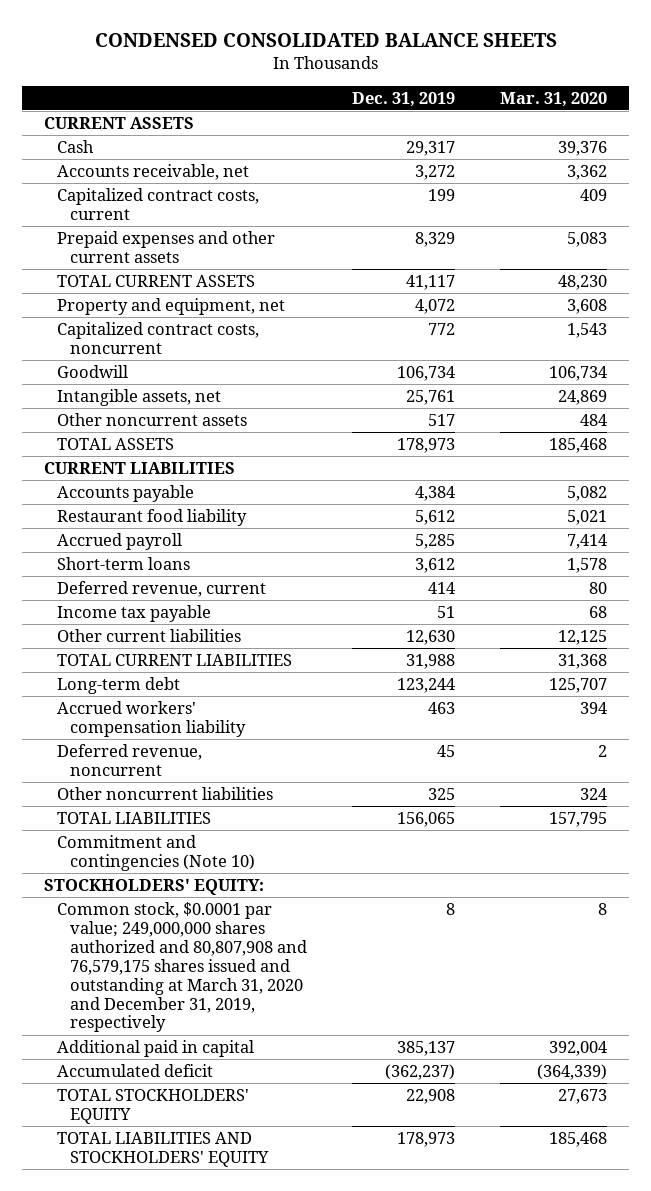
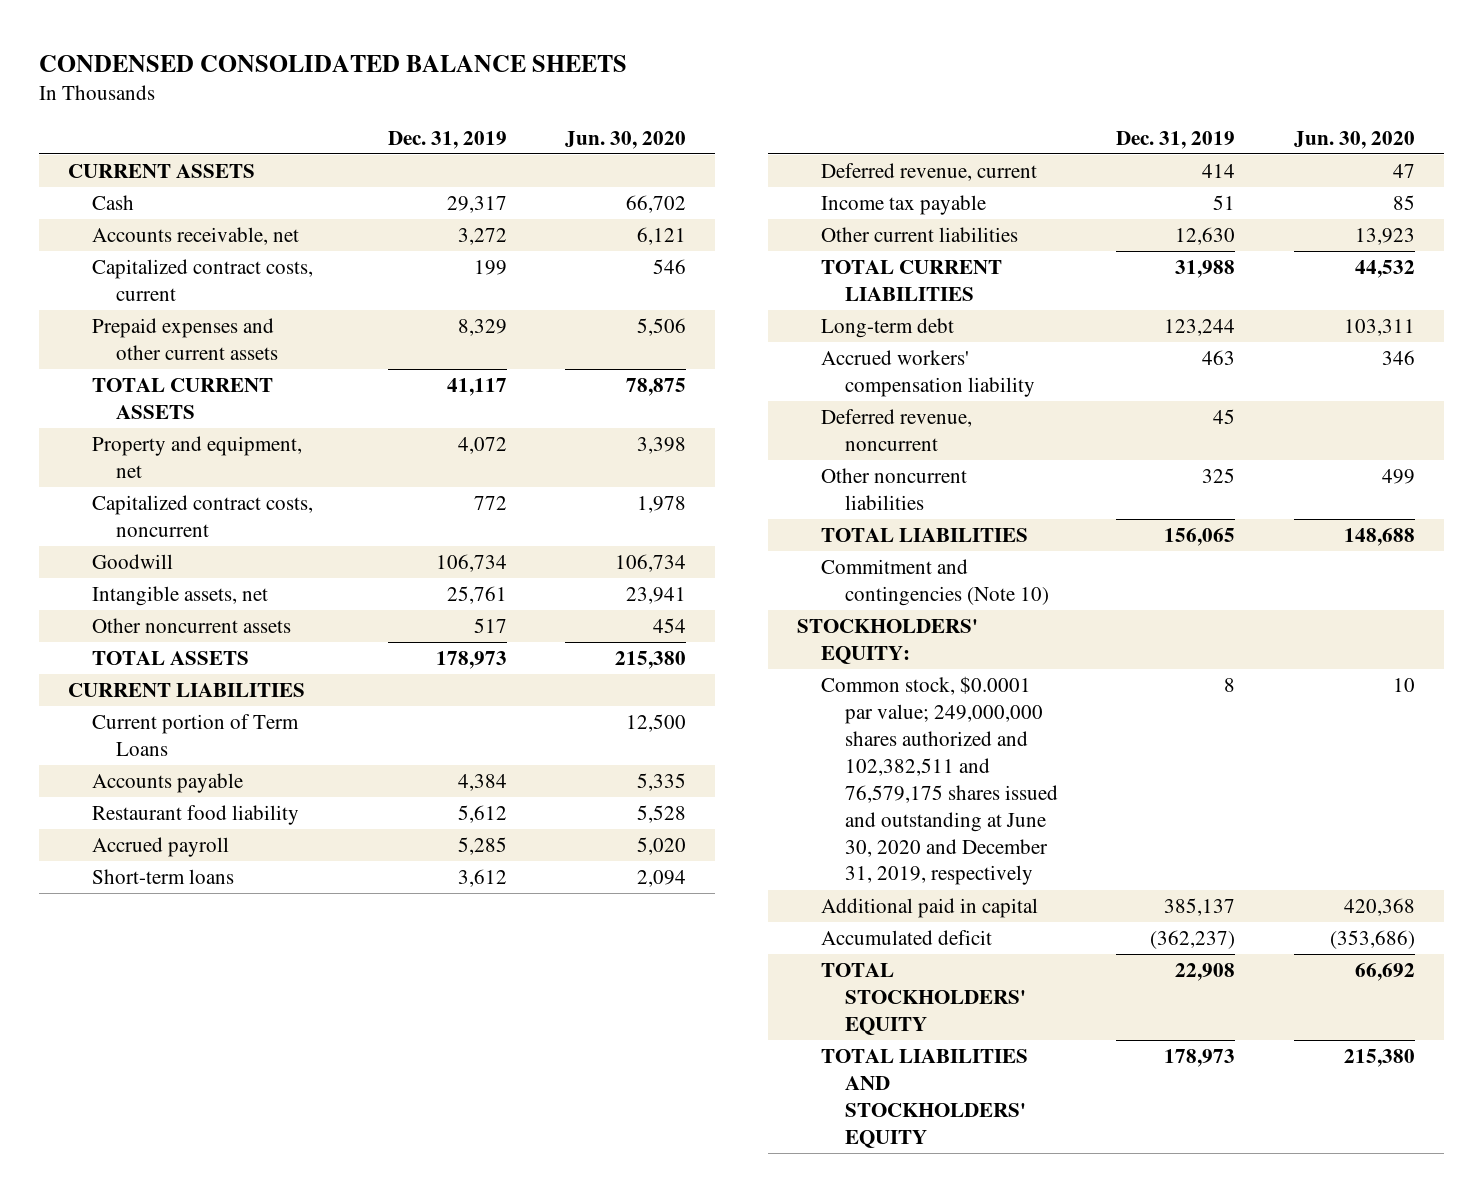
- | Dec. 31, 2019 | Mar. 31, 2020
+ | Dec. 31, 2019 | Jun. 30, 2020
+ Current portion of Term Loans | | 12,500
- Common stock, $0.0001 par value; 249,000,000 shares authorized and 80,807,908 and 76,579,175 shares issued and outstanding at March 31, 2020 and December 31, 2019, respectively | 8 | 8
+ Common stock, $0.0001 par value; 249,000,000 shares authorized and 102,382,511 and 76,579,175 shares issued and outstanding at June 30, 2020 and December 31, 2019, respectively | 8 | 10

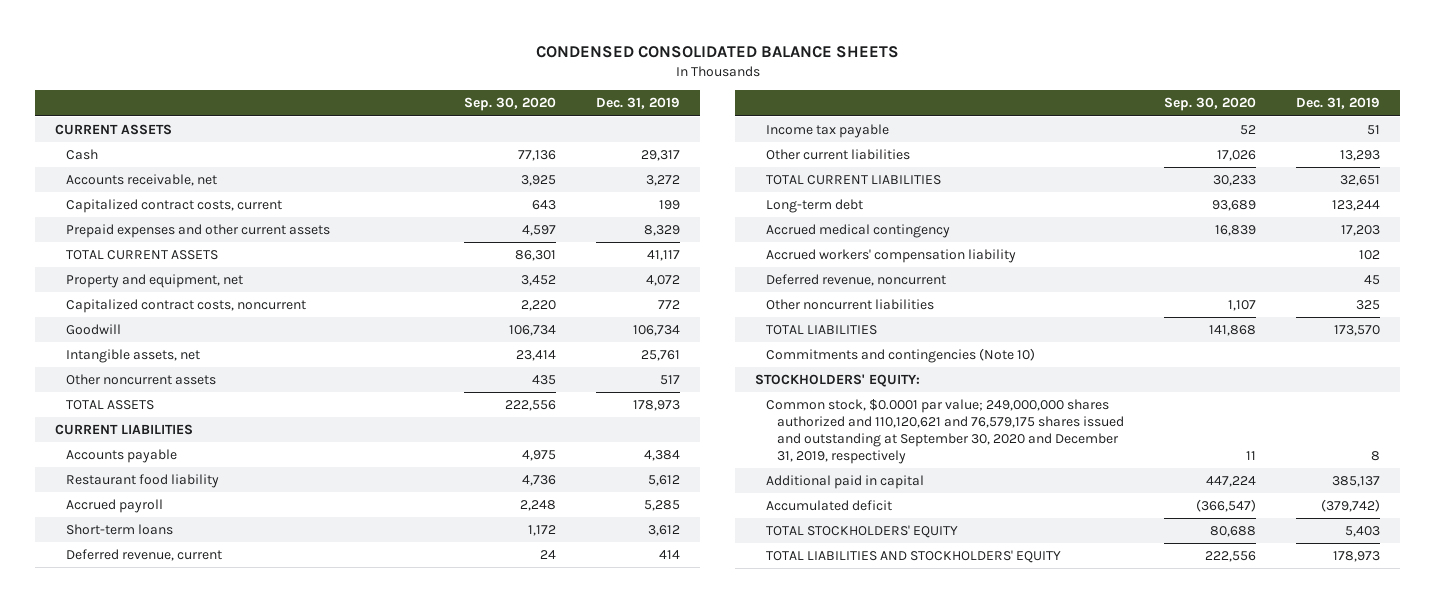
- | Dec. 31, 2019 | Jun. 30, 2020
+ | Sep. 30, 2020 | Dec. 31, 2019
- Current portion of Term Loans | | 12,500
- Other current liabilities | 12,630 | 13,923
- TOTAL CURRENT LIABILITIES | 31,988 | 44,532
+ Other current liabilities | 17,026 | 13,293
+ TOTAL CURRENT LIABILITIES | 30,233 | 32,651
- Accrued workers' compensation liability | 463 | 346
+ Accrued medical contingency | 16,839 | 17,203
+ Accrued workers' compensation liability | | 102
- TOTAL LIABILITIES | 156,065 | 148,688
- Commitment and contingencies (Note 10)
+ TOTAL LIABILITIES | 141,868 | 173,570
+ Commitments and contingencies (Note 10)
- Common stock, $0.0001 par value; 249,000,000 shares authorized and 102,382,511 and 76,579,175 shares issued and outstanding at June 30, 2020 and December 31, 2019, respectively | 8 | 10
+ Common stock, $0.0001 par value; 249,000,000 shares authorized and 110,120,621 and 76,579,175 shares issued and outstanding at September 30, 2020 and December 31, 2019, respectively | 11 | 8
- Accumulated deficit | (362,237) | (353,686)
- TOTAL STOCKHOLDERS' EQUITY | 22,908 | 66,692
+ Accumulated deficit | (366,547) | (379,742)
+ TOTAL STOCKHOLDERS' EQUITY | 80,688 | 5,403

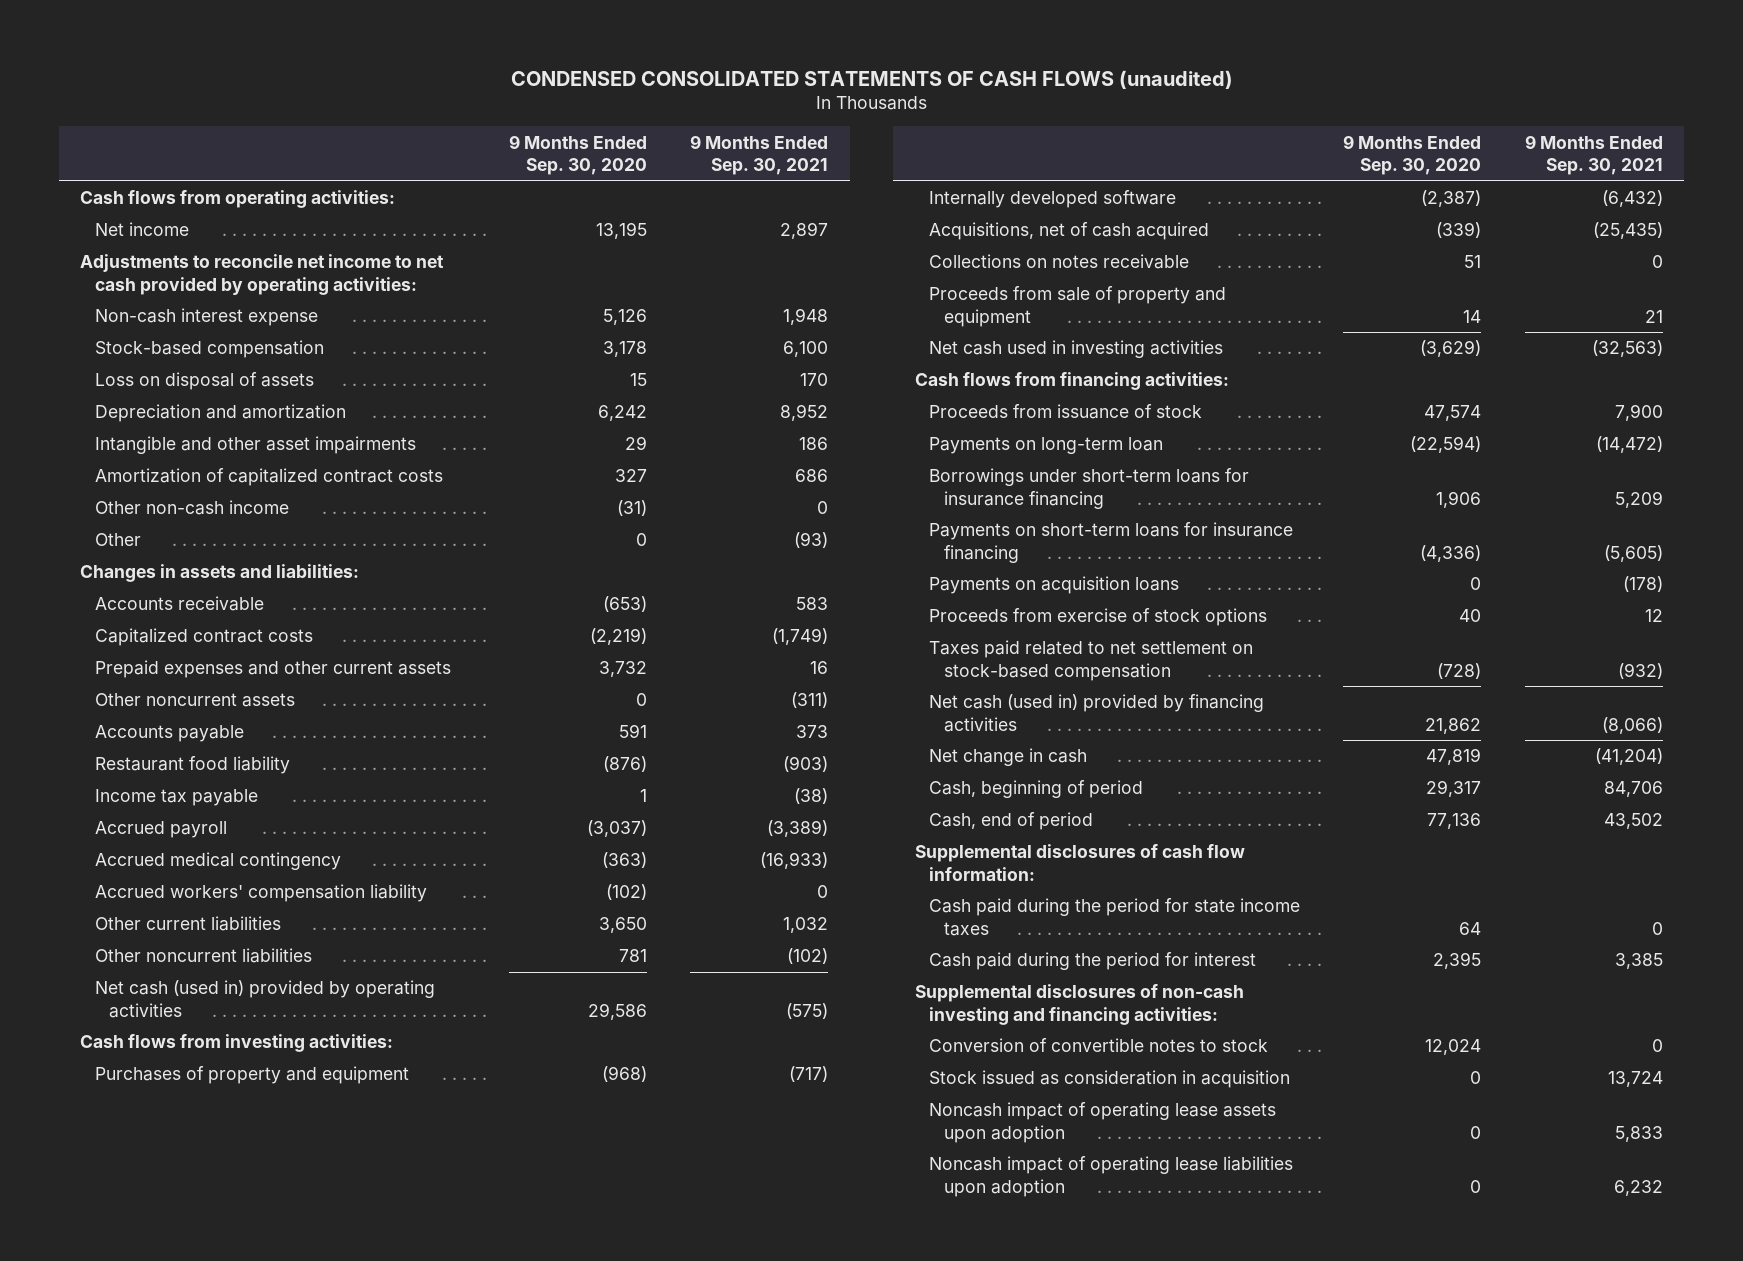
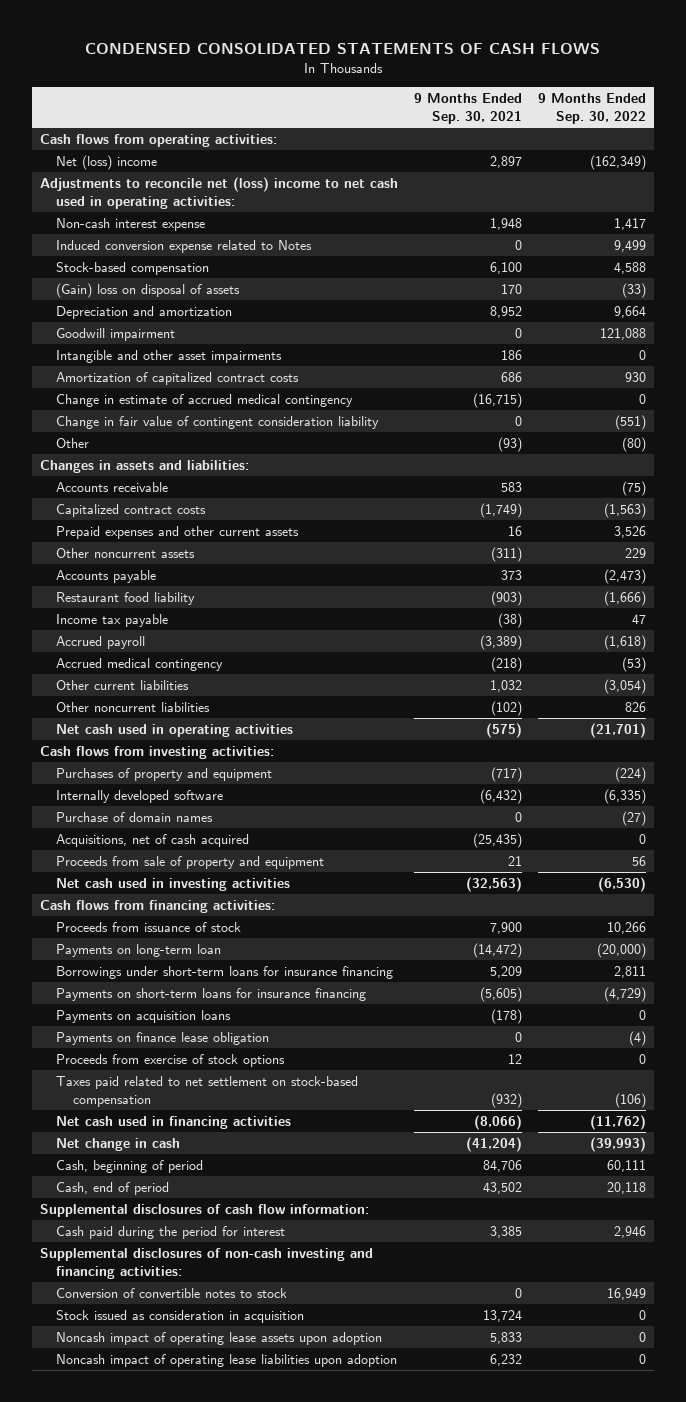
- CONDENSED CONSOLIDATED STATEMENTS OF CASH FLOWS (unaudited)
+ CONDENSED CONSOLIDATED STATEMENTS OF CASH FLOWS
- | 9 Months Ended Sep. 30, 2020 | 9 Months Ended Sep. 30, 2021
+ | 9 Months Ended Sep. 30, 2021 | 9 Months Ended Sep. 30, 2022
- Net income | 13,195 | 2,897
- Adjustments to reconcile net income to net cash provided by operating activities:
+ Net (loss) income | 2,897 | (162,349)
+ Adjustments to reconcile net (loss) income to net cash used in operating activities:
+ Induced conversion expense related to Notes | 0 | 9,499
- Loss on disposal of assets | 15 | 170
+ (Gain) loss on disposal of assets | 170 | (33)
+ Goodwill impairment | 0 | 121,088
- Other non-cash income | (31) | 0
+ Change in estimate of accrued medical contingency | (16,715) | 0
+ Change in fair value of contingent consideration liability | 0 | (551)
- Accrued medical contingency | (363) | (16,933)
- Accrued workers' compensation liability | (102) | 0
+ Accrued medical contingency | (218) | (53)
- Net cash (used in) provided by operating activities | 29,586 | (575)
+ Net cash used in operating activities | (575) | (21,701)
+ Purchase of domain names | 0 | (27)
- Collections on notes receivable | 51 | 0
+ Payments on finance lease obligation | 0 | (4)
- Net cash (used in) provided by financing activities | 21,862 | (8,066)
+ Net cash used in financing activities | (8,066) | (11,762)
- Cash paid during the period for state income taxes | 64 | 0

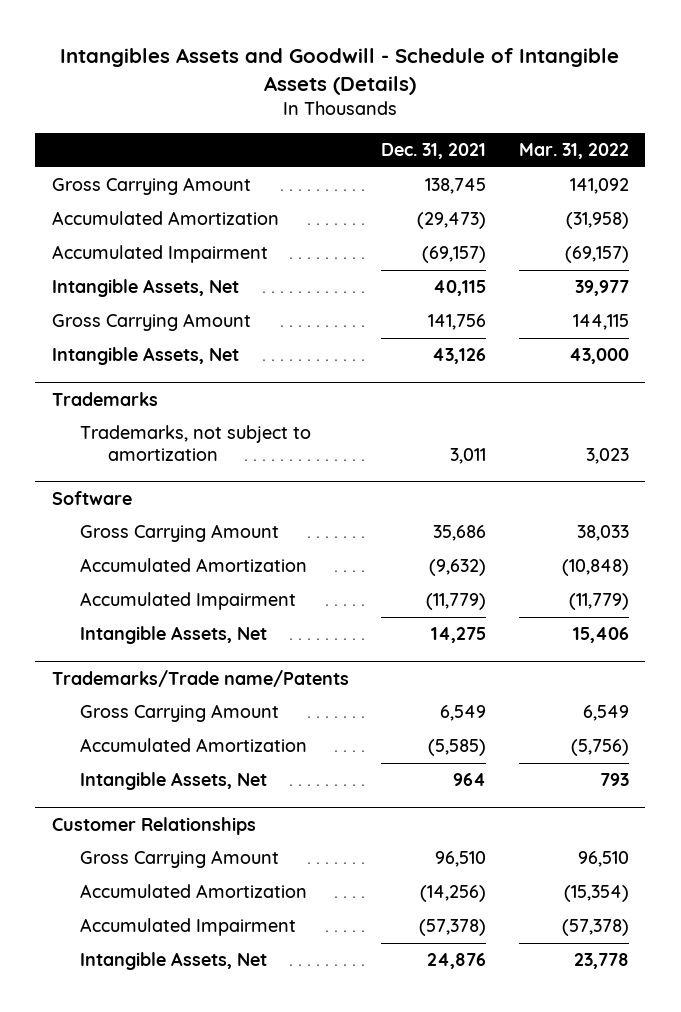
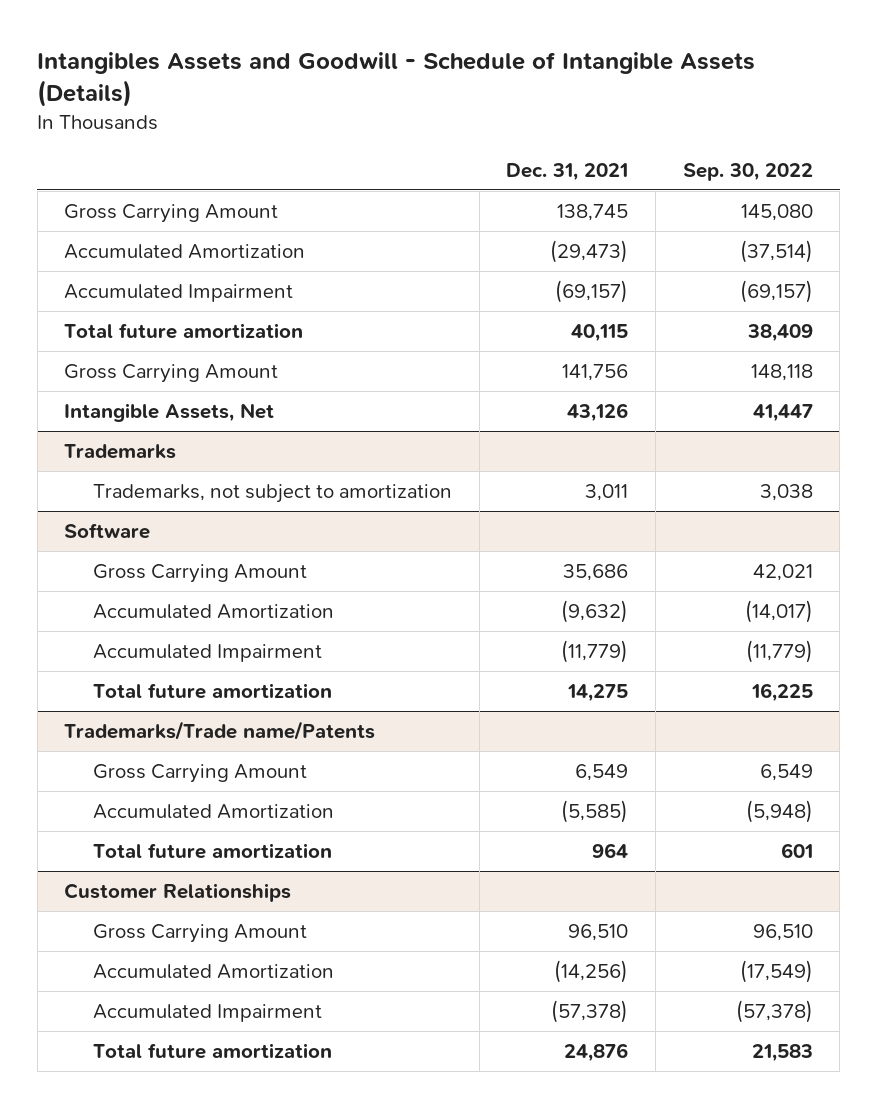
- | Dec. 31, 2021 | Mar. 31, 2022
+ | Dec. 31, 2021 | Sep. 30, 2022
- Intangible Assets, Net | 40,115 | 39,977
+ Total future amortization | 40,115 | 38,409
@ Software
- Intangible Assets, Net | 14,275 | 15,406
+ Total future amortization | 14,275 | 16,225
@ Trademarks/Trade name/Patents
- Intangible Assets, Net | 964 | 793
+ Total future amortization | 964 | 601
@ Customer Relationships
- Intangible Assets, Net | 24,876 | 23,778
+ Total future amortization | 24,876 | 21,583

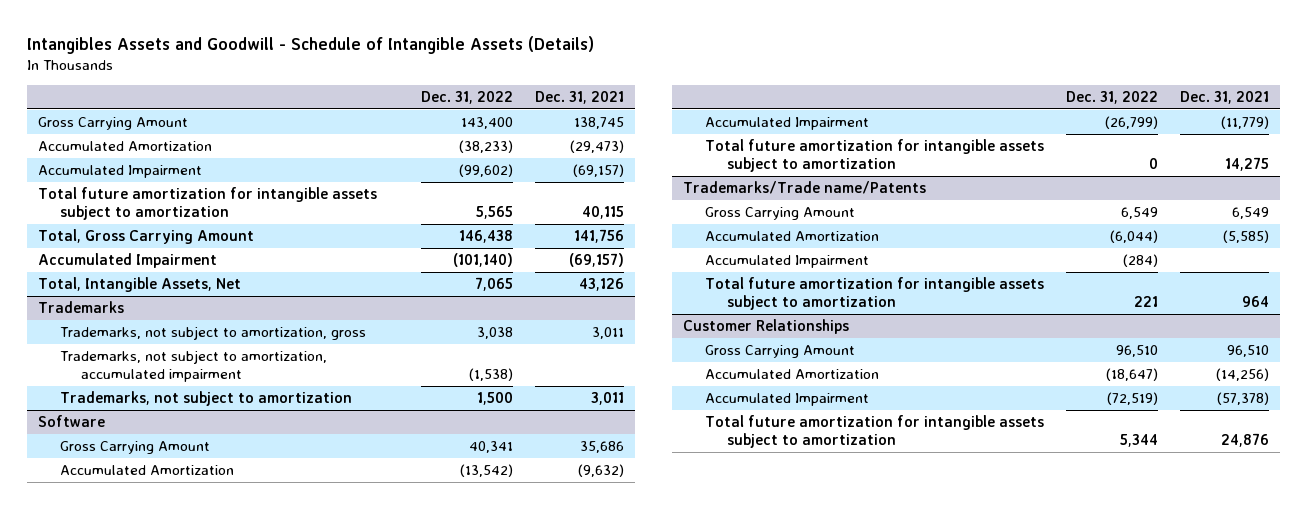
- | Dec. 31, 2021 | Sep. 30, 2022
+ | Dec. 31, 2022 | Dec. 31, 2021
- Total future amortization | 40,115 | 38,409
- Gross Carrying Amount | 141,756 | 148,118
- Intangible Assets, Net | 43,126 | 41,447
+ Total future amortization for intangible assets subject to amortization | 5,565 | 40,115
+ Total, Gross Carrying Amount | 146,438 | 141,756
+ Accumulated Impairment | (101,140) | (69,157)
+ Total, Intangible Assets, Net | 7,065 | 43,126
@ Trademarks
+ Trademarks, not subject to amortization, gross | 3,038 | 3,011
+ Trademarks, not subject to amortization, accumulated impairment | (1,538) |
@ Software
- Total future amortization | 14,275 | 16,225
+ Total future amortization for intangible assets subject to amortization | 0 | 14,275
@ Trademarks/Trade name/Patents
- Total future amortization | 964 | 601
+ Accumulated Impairment | (284) |
+ Total future amortization for intangible assets subject to amortization | 221 | 964
@ Customer Relationships
- Total future amortization | 24,876 | 21,583
+ Total future amortization for intangible assets subject to amortization | 5,344 | 24,876

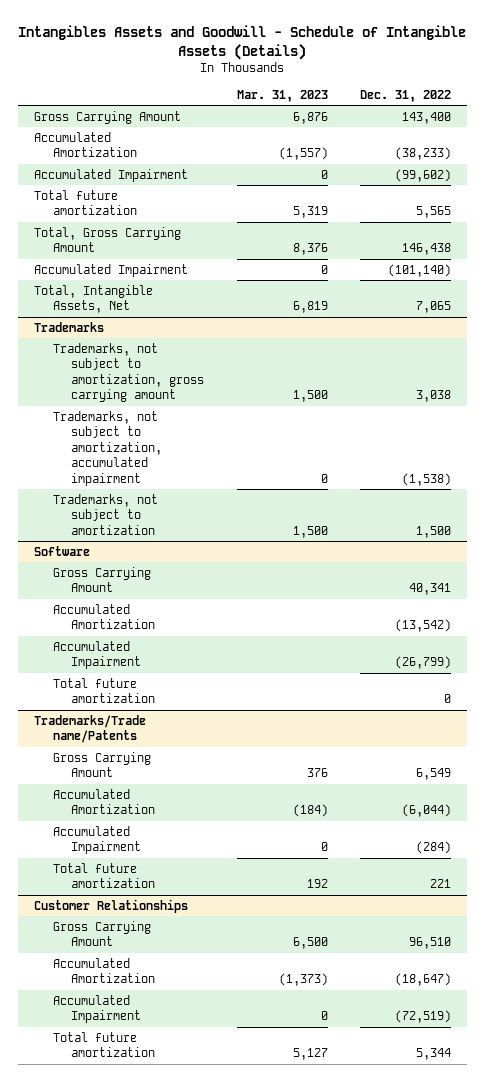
- | Dec. 31, 2022 | Dec. 31, 2021
+ | Mar. 31, 2023 | Dec. 31, 2022
- Total future amortization for intangible assets subject to amortization | 5,565 | 40,115
+ Total future amortization | 5,319 | 5,565
@ Trademarks
- Trademarks, not subject to amortization, gross | 3,038 | 3,011
+ Trademarks, not subject to amortization, gross carrying amount | 1,500 | 3,038
@ Software
- Total future amortization for intangible assets subject to amortization | 0 | 14,275
+ Total future amortization | | 0
@ Trademarks/Trade name/Patents
- Total future amortization for intangible assets subject to amortization | 221 | 964
+ Total future amortization | 192 | 221
@ Customer Relationships
- Total future amortization for intangible assets subject to amortization | 5,344 | 24,876
+ Total future amortization | 5,127 | 5,344

